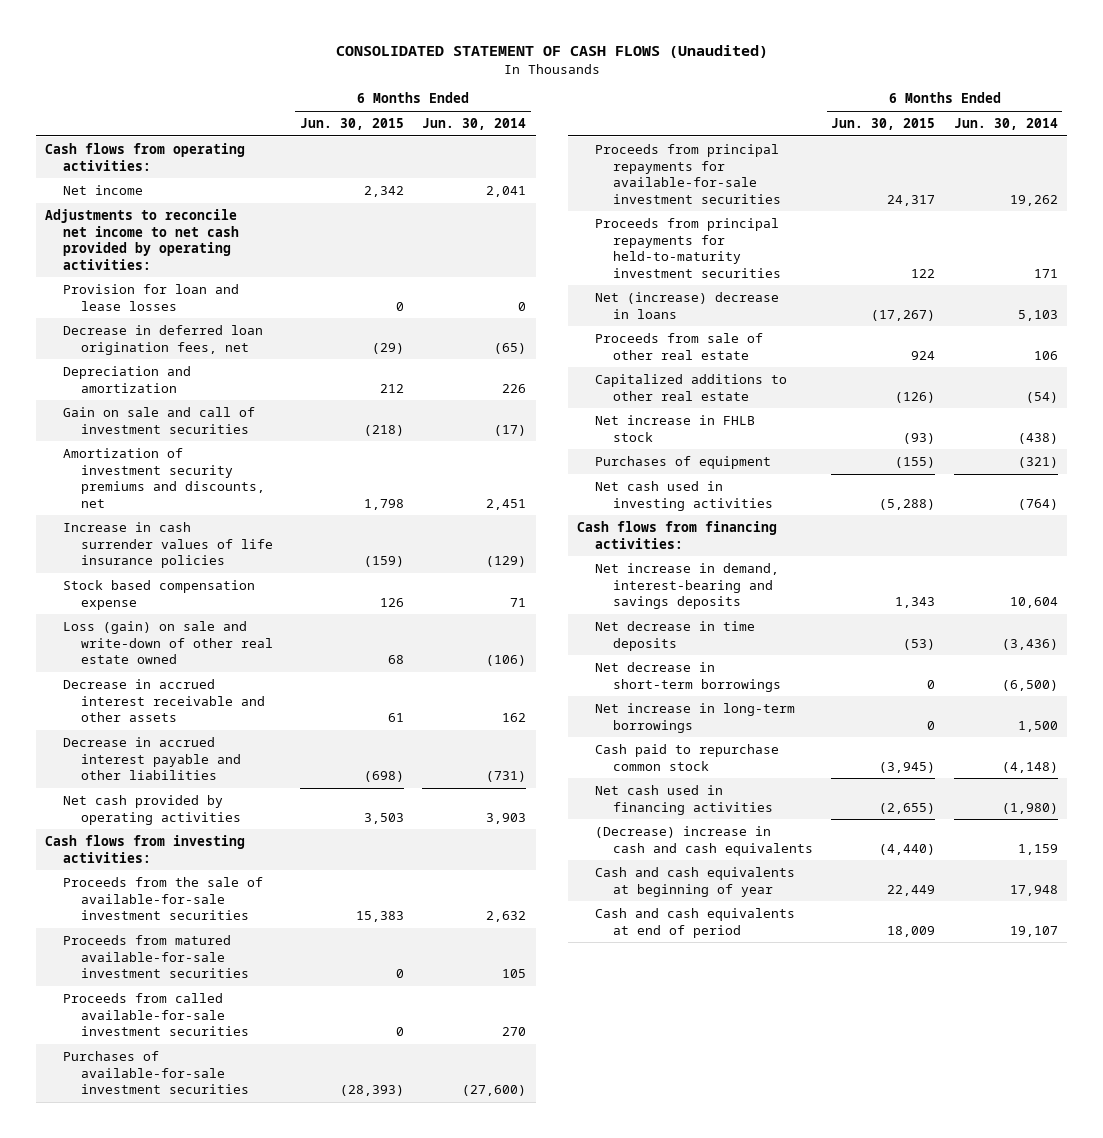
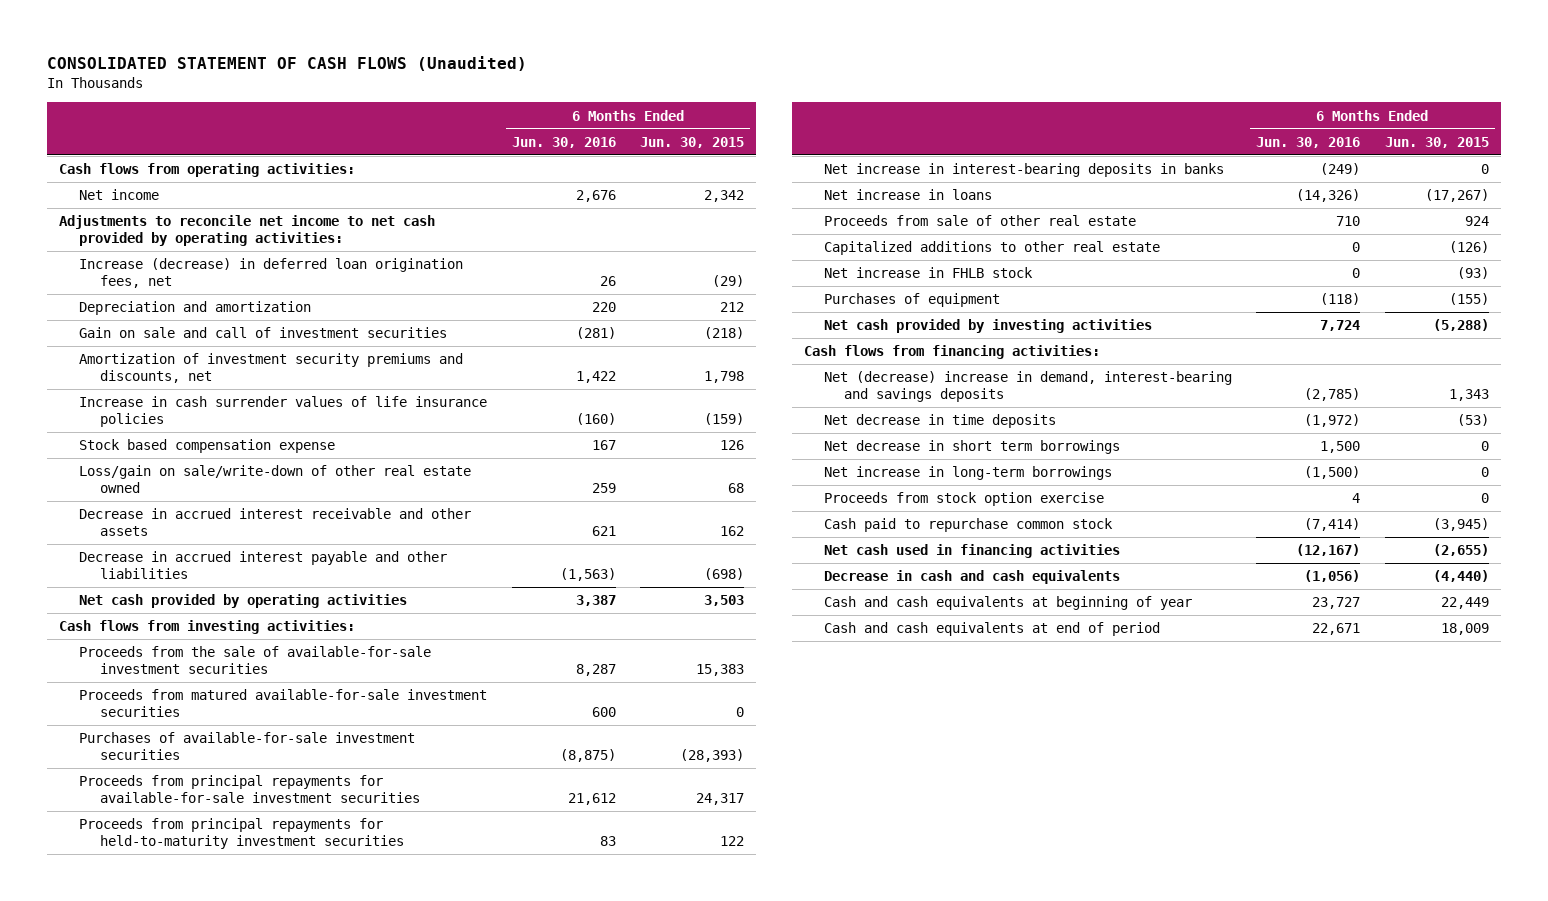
- | 6 Months Ended Jun. 30, 2015 | 6 Months Ended Jun. 30, 2014
+ | 6 Months Ended Jun. 30, 2016 | 6 Months Ended Jun. 30, 2015
- Provision for loan and lease losses | 0 | 0
- Decrease in deferred loan origination fees, net | (29) | (65)
+ Increase (decrease) in deferred loan origination fees, net | 26 | (29)
- Loss (gain) on sale and write-down of other real estate owned | 68 | (106)
- Decrease in accrued interest receivable and other assets | 61 | 162
+ Loss/gain on sale/write-down of other real estate owned | 259 | 68
+ Decrease in accrued interest receivable and other assets | 621 | 162
- Proceeds from called available-for-sale investment securities | 0 | 270
- Net (increase) decrease in loans | (17,267) | 5,103
+ Net increase in interest-bearing deposits in banks | (249) | 0
+ Net increase in loans | (14,326) | (17,267)
- Net cash used in investing activities | (5,288) | (764)
+ Net cash provided by investing activities | 7,724 | (5,288)
- Net increase in demand, interest-bearing and savings deposits | 1,343 | 10,604
+ Net (decrease) increase in demand, interest-bearing and savings deposits | (2,785) | 1,343
- Net decrease in short-term borrowings | 0 | (6,500)
+ Net decrease in short term borrowings | 1,500 | 0
+ Proceeds from stock option exercise | 4 | 0
- (Decrease) increase in cash and cash equivalents | (4,440) | 1,159
+ Decrease in cash and cash equivalents | (1,056) | (4,440)

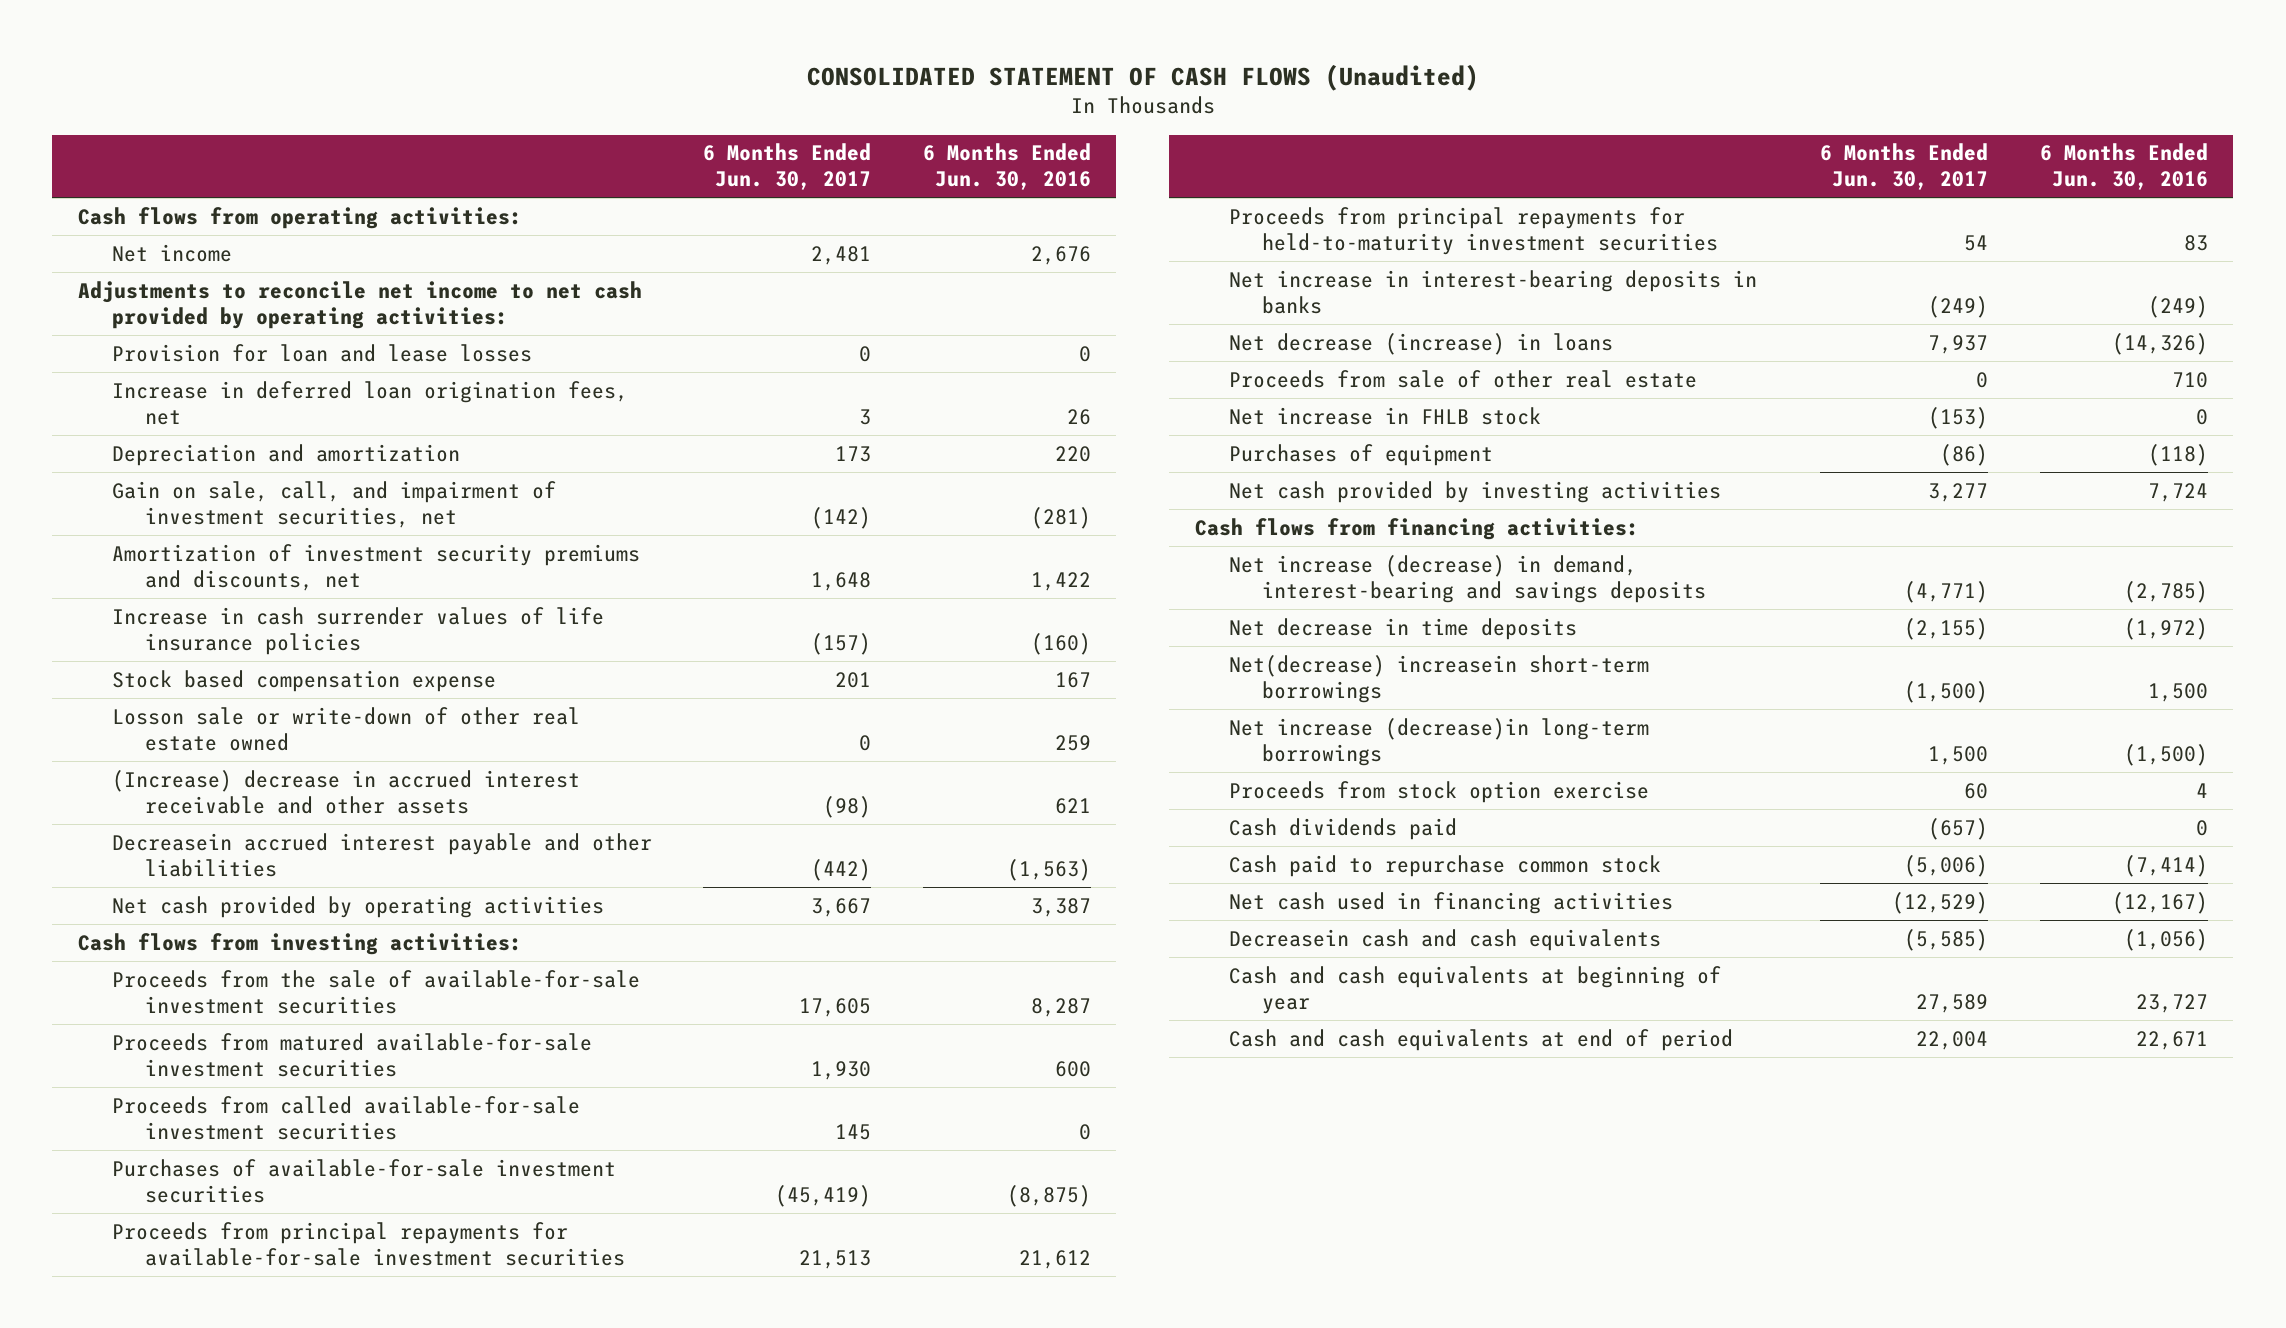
- | 6 Months Ended Jun. 30, 2016 | 6 Months Ended Jun. 30, 2015
+ | 6 Months Ended Jun. 30, 2017 | 6 Months Ended Jun. 30, 2016
- Increase (decrease) in deferred loan origination fees, net | 26 | (29)
+ Provision for loan and lease losses | 0 | 0
+ Increase in deferred loan origination fees, net | 3 | 26
- Gain on sale and call of investment securities | (281) | (218)
+ Gain on sale, call, and impairment of investment securities, net | (142) | (281)
- Loss/gain on sale/write-down of other real estate owned | 259 | 68
- Decrease in accrued interest receivable and other assets | 621 | 162
- Decrease in accrued interest payable and other liabilities | (1,563) | (698)
+ Losson sale or write-down of other real estate owned | 0 | 259
+ (Increase) decrease in accrued interest receivable and other assets | (98) | 621
+ Decreasein accrued interest payable and other liabilities | (442) | (1,563)
+ Proceeds from called available-for-sale investment securities | 145 | 0
- Net increase in loans | (14,326) | (17,267)
+ Net decrease (increase) in loans | 7,937 | (14,326)
- Capitalized additions to other real estate | 0 | (126)
- Net (decrease) increase in demand, interest-bearing and savings deposits | (2,785) | 1,343
+ Net increase (decrease) in demand, interest-bearing and savings deposits | (4,771) | (2,785)
- Net decrease in short term borrowings | 1,500 | 0
- Net increase in long-term borrowings | (1,500) | 0
+ Net(decrease) increasein short-term borrowings | (1,500) | 1,500
+ Net increase (decrease)in long-term borrowings | 1,500 | (1,500)
+ Cash dividends paid | (657) | 0
- Decrease in cash and cash equivalents | (1,056) | (4,440)
+ Decreasein cash and cash equivalents | (5,585) | (1,056)

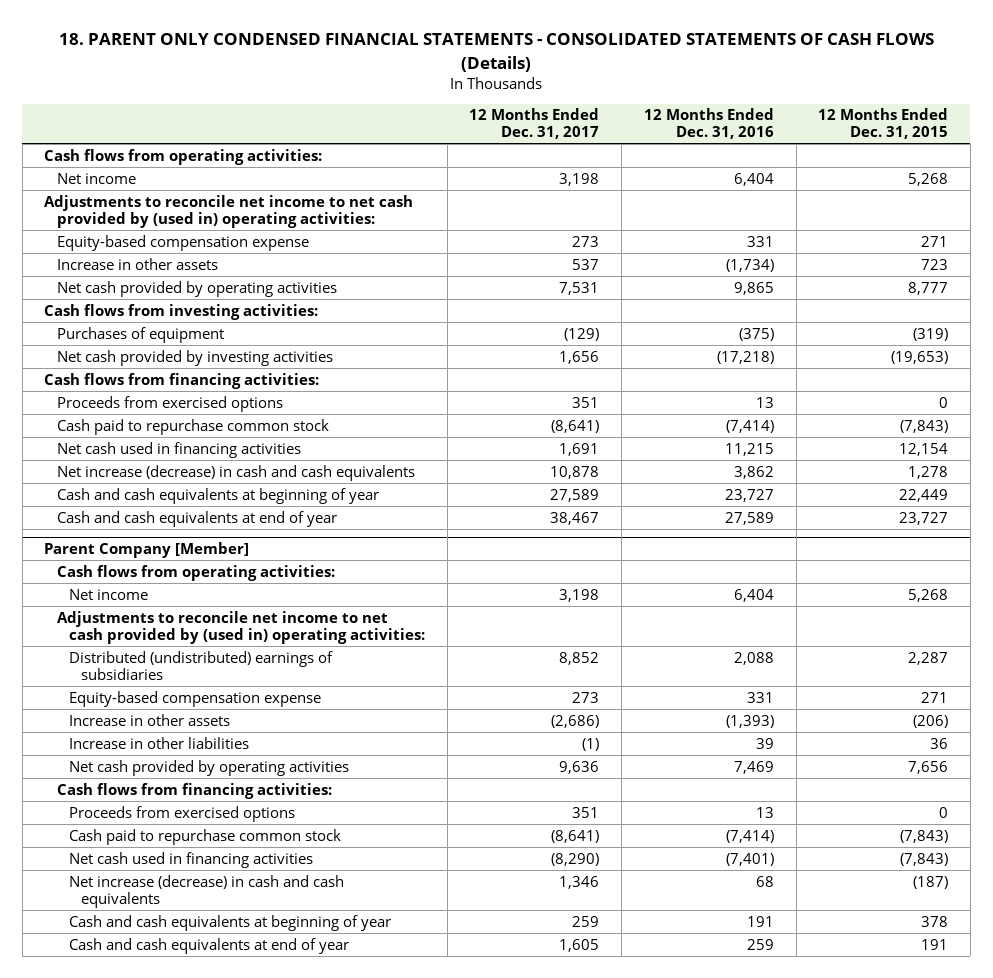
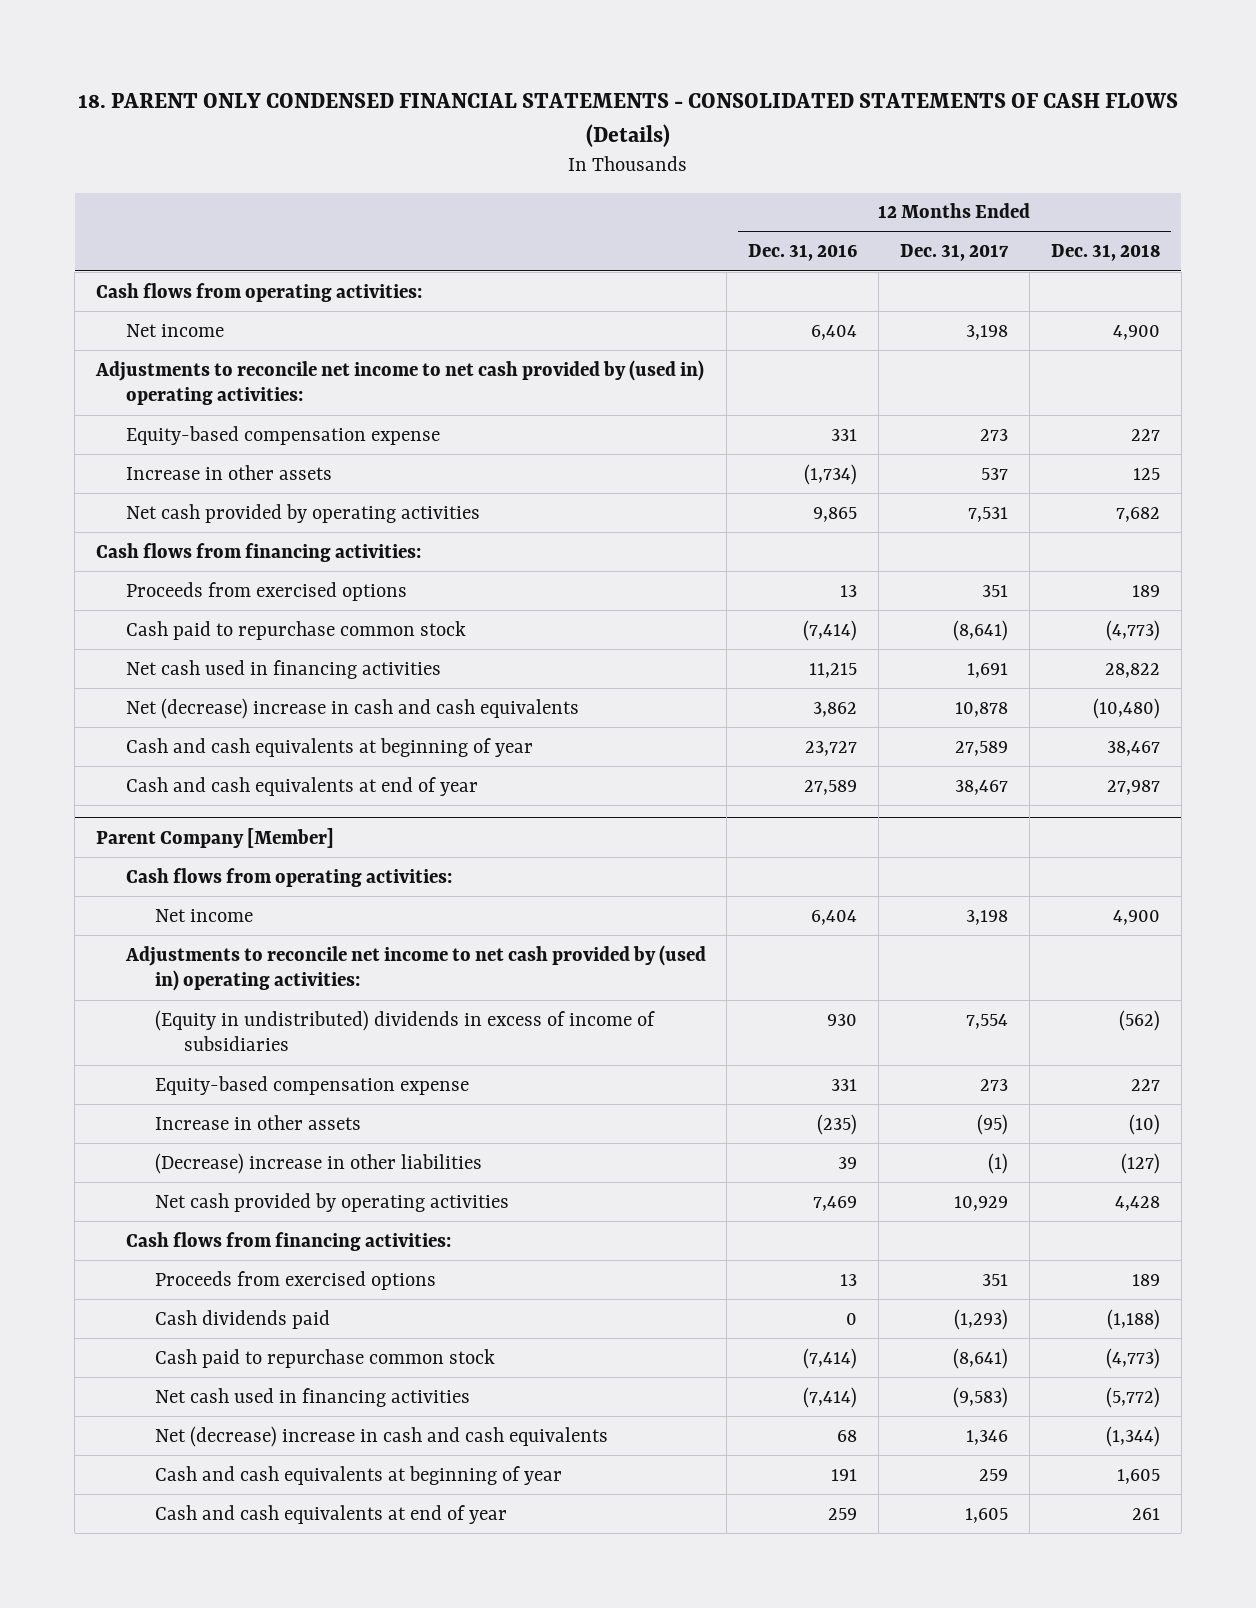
- | 12 Months Ended Dec. 31, 2017 | 12 Months Ended Dec. 31, 2016 | 12 Months Ended Dec. 31, 2015
+ | 12 Months Ended Dec. 31, 2016 | 12 Months Ended Dec. 31, 2017 | 12 Months Ended Dec. 31, 2018
- Cash flows from investing activities:
- Purchases of equipment | (129) | (375) | (319)
- Net cash provided by investing activities | 1,656 | (17,218) | (19,653)
- Net increase (decrease) in cash and cash equivalents | 10,878 | 3,862 | 1,278
+ Net (decrease) increase in cash and cash equivalents | 3,862 | 10,878 | (10,480)
@ Parent Company [Member]
- Distributed (undistributed) earnings of subsidiaries | 8,852 | 2,088 | 2,287
+ (Equity in undistributed) dividends in excess of income of subsidiaries | 930 | 7,554 | (562)
- Increase in other assets | (2,686) | (1,393) | (206)
- Increase in other liabilities | (1) | 39 | 36
- Net cash provided by operating activities | 9,636 | 7,469 | 7,656
+ Increase in other assets | (235) | (95) | (10)
+ (Decrease) increase in other liabilities | 39 | (1) | (127)
+ Net cash provided by operating activities | 7,469 | 10,929 | 4,428
+ Cash dividends paid | 0 | (1,293) | (1,188)
- Net cash used in financing activities | (8,290) | (7,401) | (7,843)
- Net increase (decrease) in cash and cash equivalents | 1,346 | 68 | (187)
+ Net cash used in financing activities | (7,414) | (9,583) | (5,772)
+ Net (decrease) increase in cash and cash equivalents | 68 | 1,346 | (1,344)

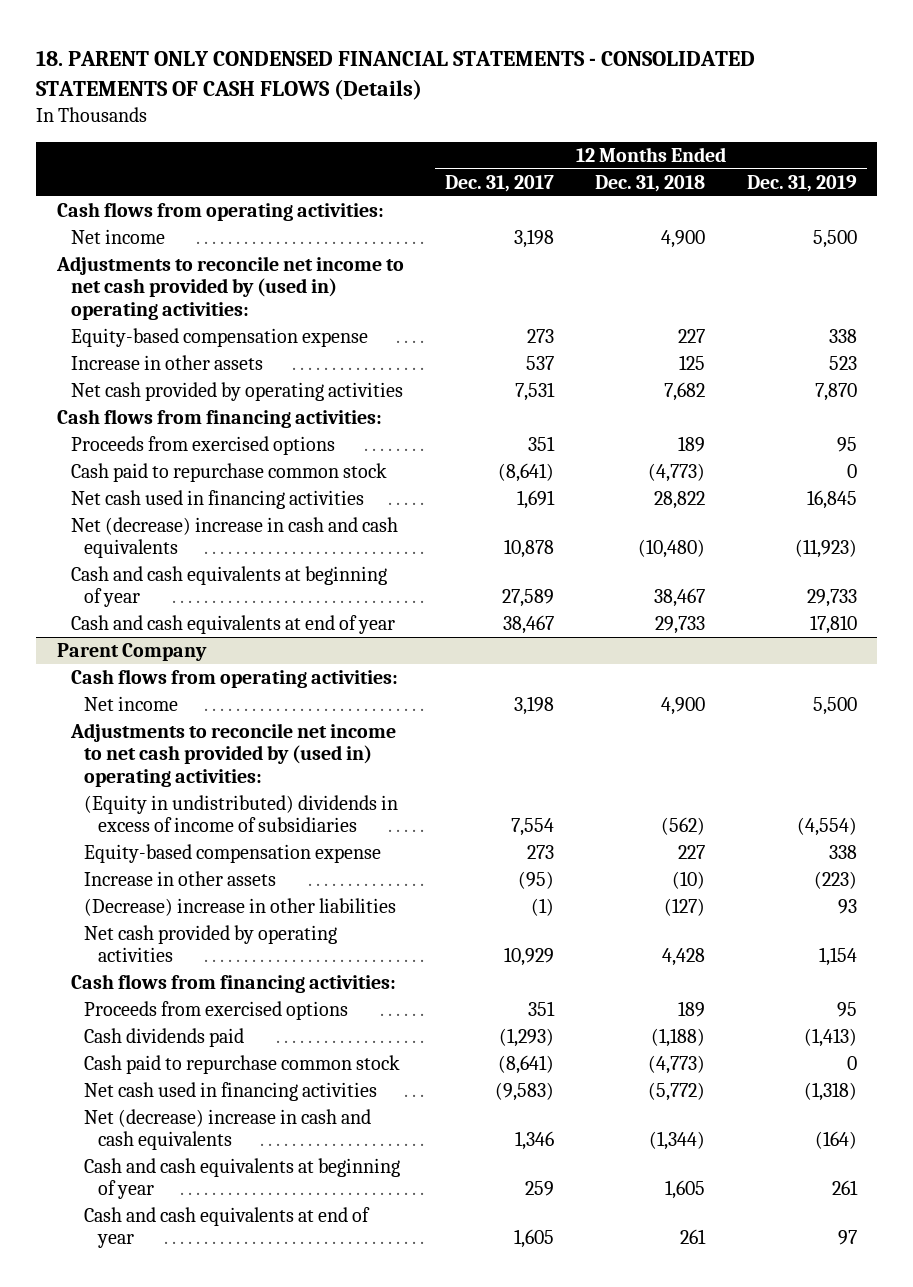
- | 12 Months Ended Dec. 31, 2016 | 12 Months Ended Dec. 31, 2017 | 12 Months Ended Dec. 31, 2018
+ | 12 Months Ended Dec. 31, 2017 | 12 Months Ended Dec. 31, 2018 | 12 Months Ended Dec. 31, 2019
- Cash and cash equivalents at end of year | 27,589 | 38,467 | 27,987
- Parent Company [Member]
+ Cash and cash equivalents at end of year | 38,467 | 29,733 | 17,810
+ Parent Company

